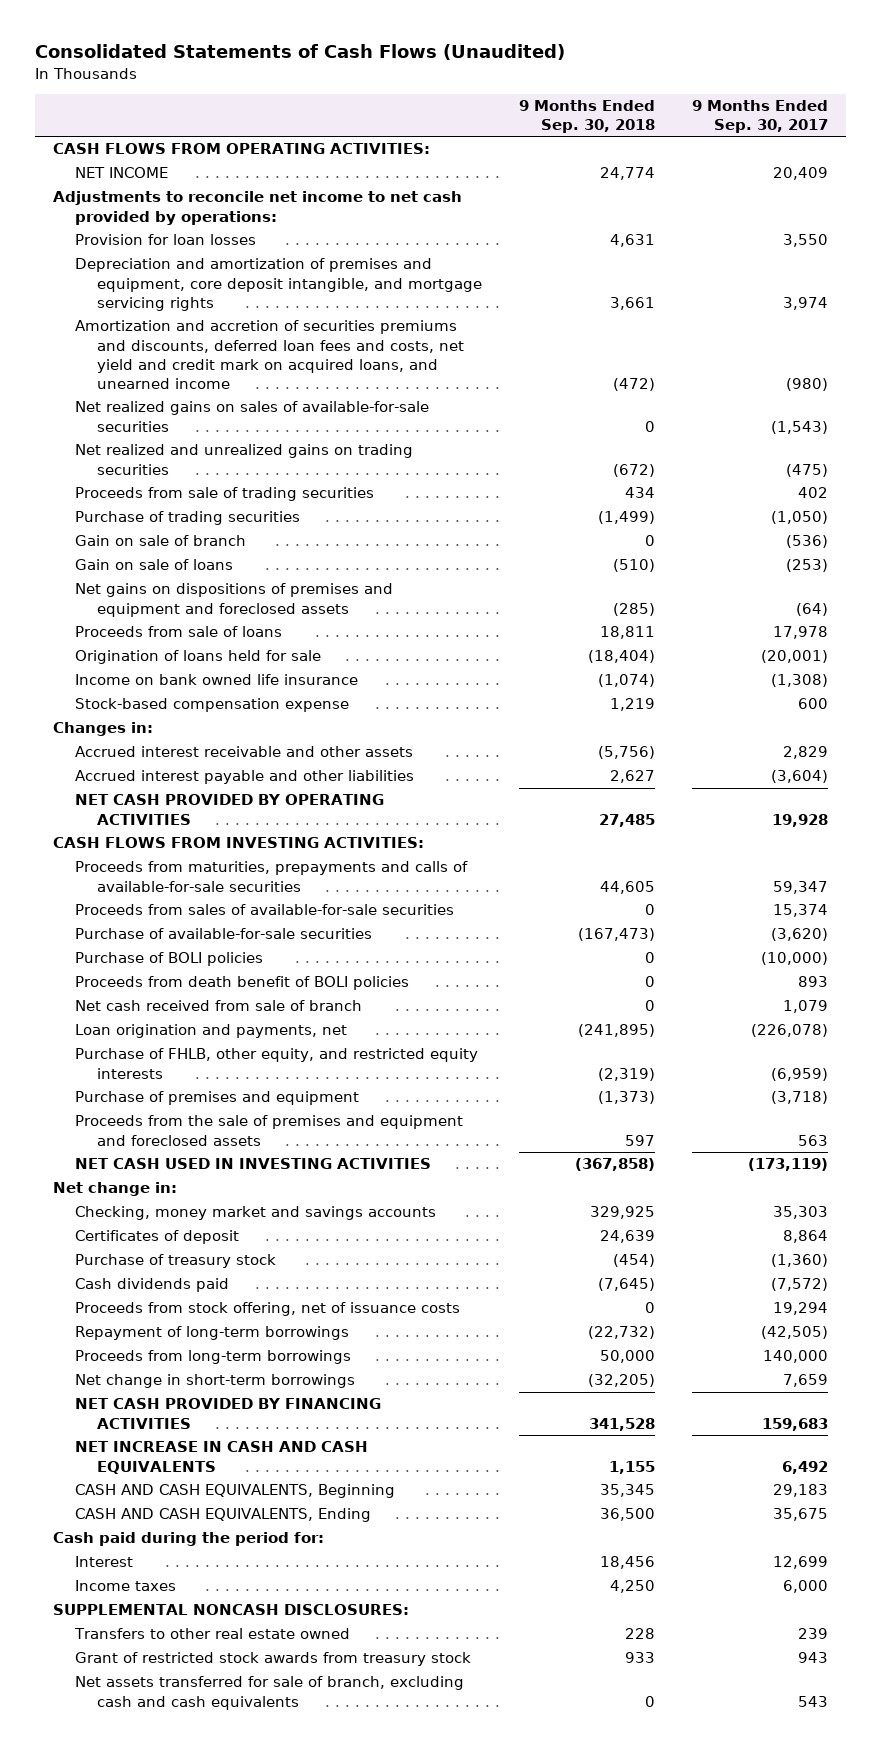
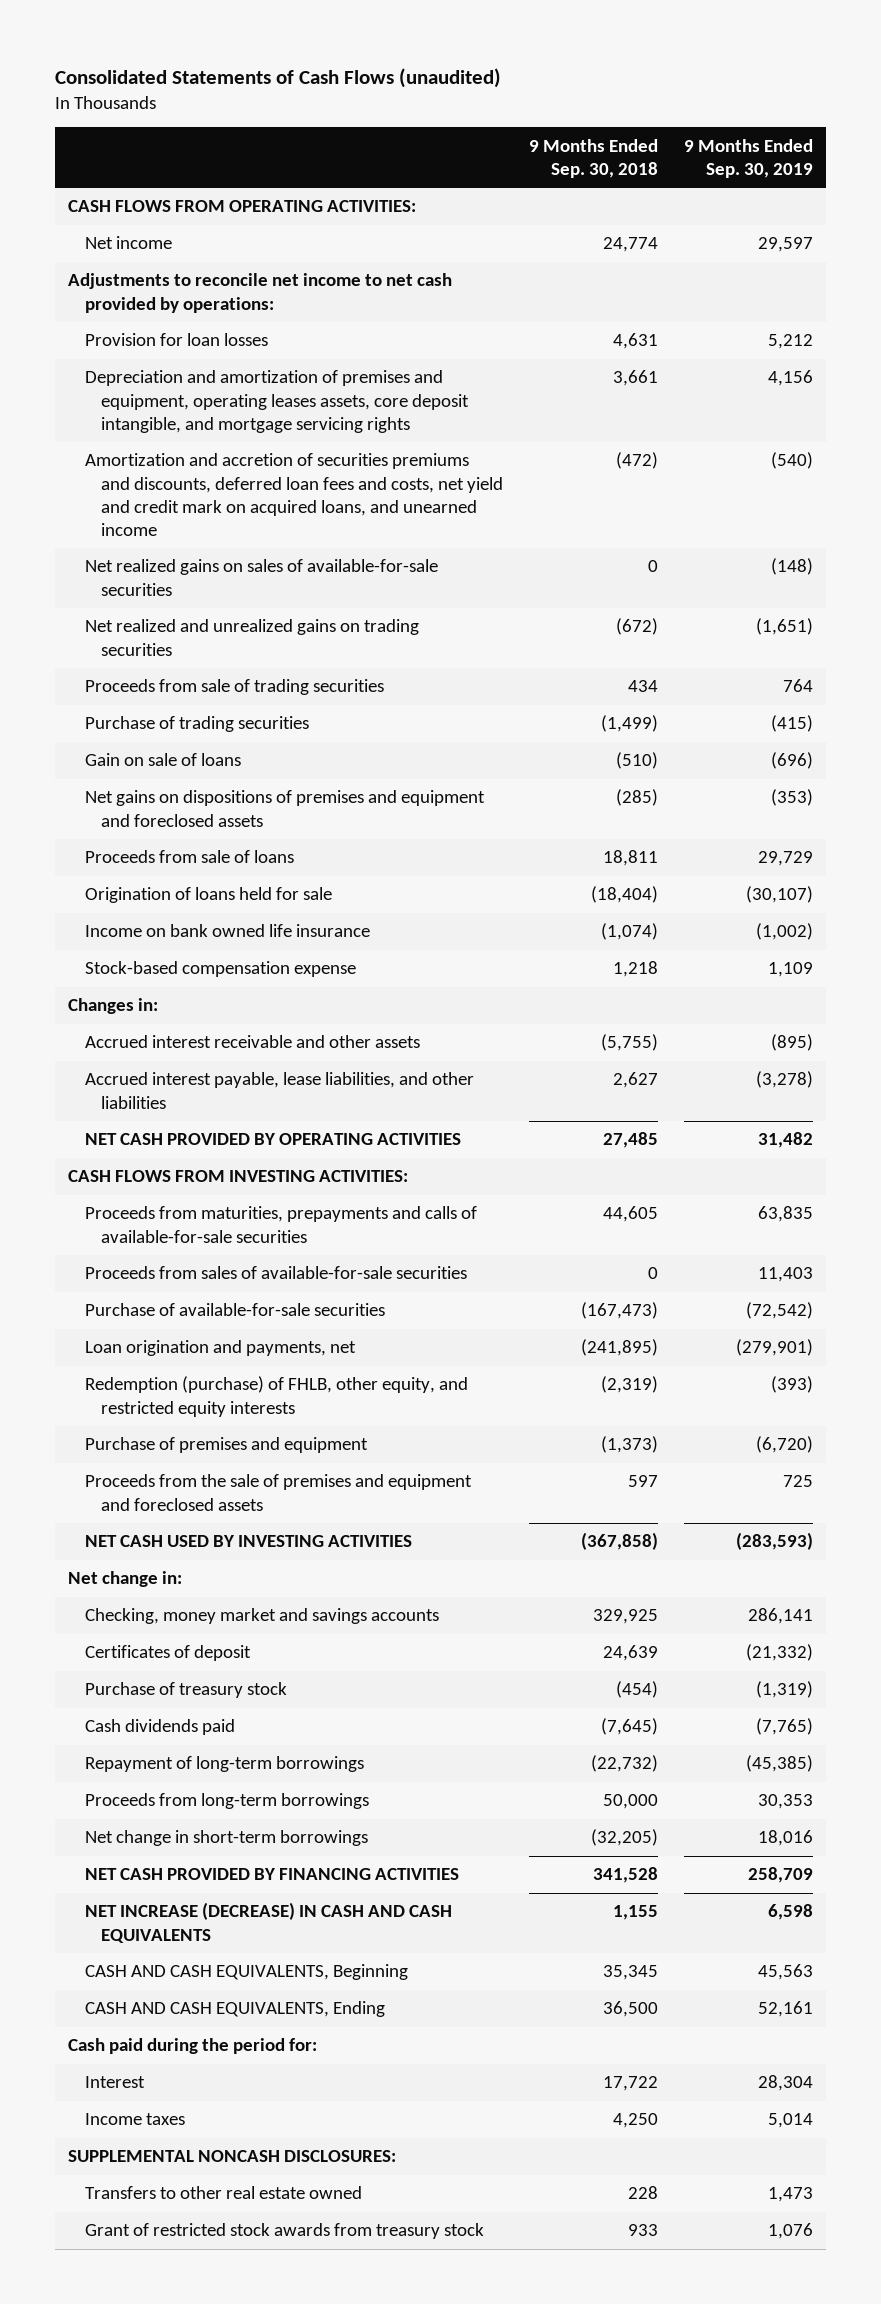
- Consolidated Statements of Cash Flows (Unaudited)
+ Consolidated Statements of Cash Flows (unaudited)
- | 9 Months Ended Sep. 30, 2018 | 9 Months Ended Sep. 30, 2017
+ | 9 Months Ended Sep. 30, 2018 | 9 Months Ended Sep. 30, 2019
- NET INCOME | 24,774 | 20,409
+ Net income | 24,774 | 29,597
- Depreciation and amortization of premises and equipment, core deposit intangible, and mortgage servicing rights | 3,661 | 3,974
+ Depreciation and amortization of premises and equipment, operating leases assets, core deposit intangible, and mortgage servicing rights | 3,661 | 4,156
- Gain on sale of branch | 0 | (536)
- Stock-based compensation expense | 1,219 | 600
+ Stock-based compensation expense | 1,218 | 1,109
- Accrued interest receivable and other assets | (5,756) | 2,829
- Accrued interest payable and other liabilities | 2,627 | (3,604)
+ Accrued interest receivable and other assets | (5,755) | (895)
+ Accrued interest payable, lease liabilities, and other liabilities | 2,627 | (3,278)
- Purchase of BOLI policies | 0 | (10,000)
- Proceeds from death benefit of BOLI policies | 0 | 893
- Net cash received from sale of branch | 0 | 1,079
- Purchase of FHLB, other equity, and restricted equity interests | (2,319) | (6,959)
+ Redemption (purchase) of FHLB, other equity, and restricted equity interests | (2,319) | (393)
- NET CASH USED IN INVESTING ACTIVITIES | (367,858) | (173,119)
+ NET CASH USED BY INVESTING ACTIVITIES | (367,858) | (283,593)
- Proceeds from stock offering, net of issuance costs | 0 | 19,294
- NET INCREASE IN CASH AND CASH EQUIVALENTS | 1,155 | 6,492
+ NET INCREASE (DECREASE) IN CASH AND CASH EQUIVALENTS | 1,155 | 6,598
- Interest | 18,456 | 12,699
+ Interest | 17,722 | 28,304
- Net assets transferred for sale of branch, excluding cash and cash equivalents | 0 | 543

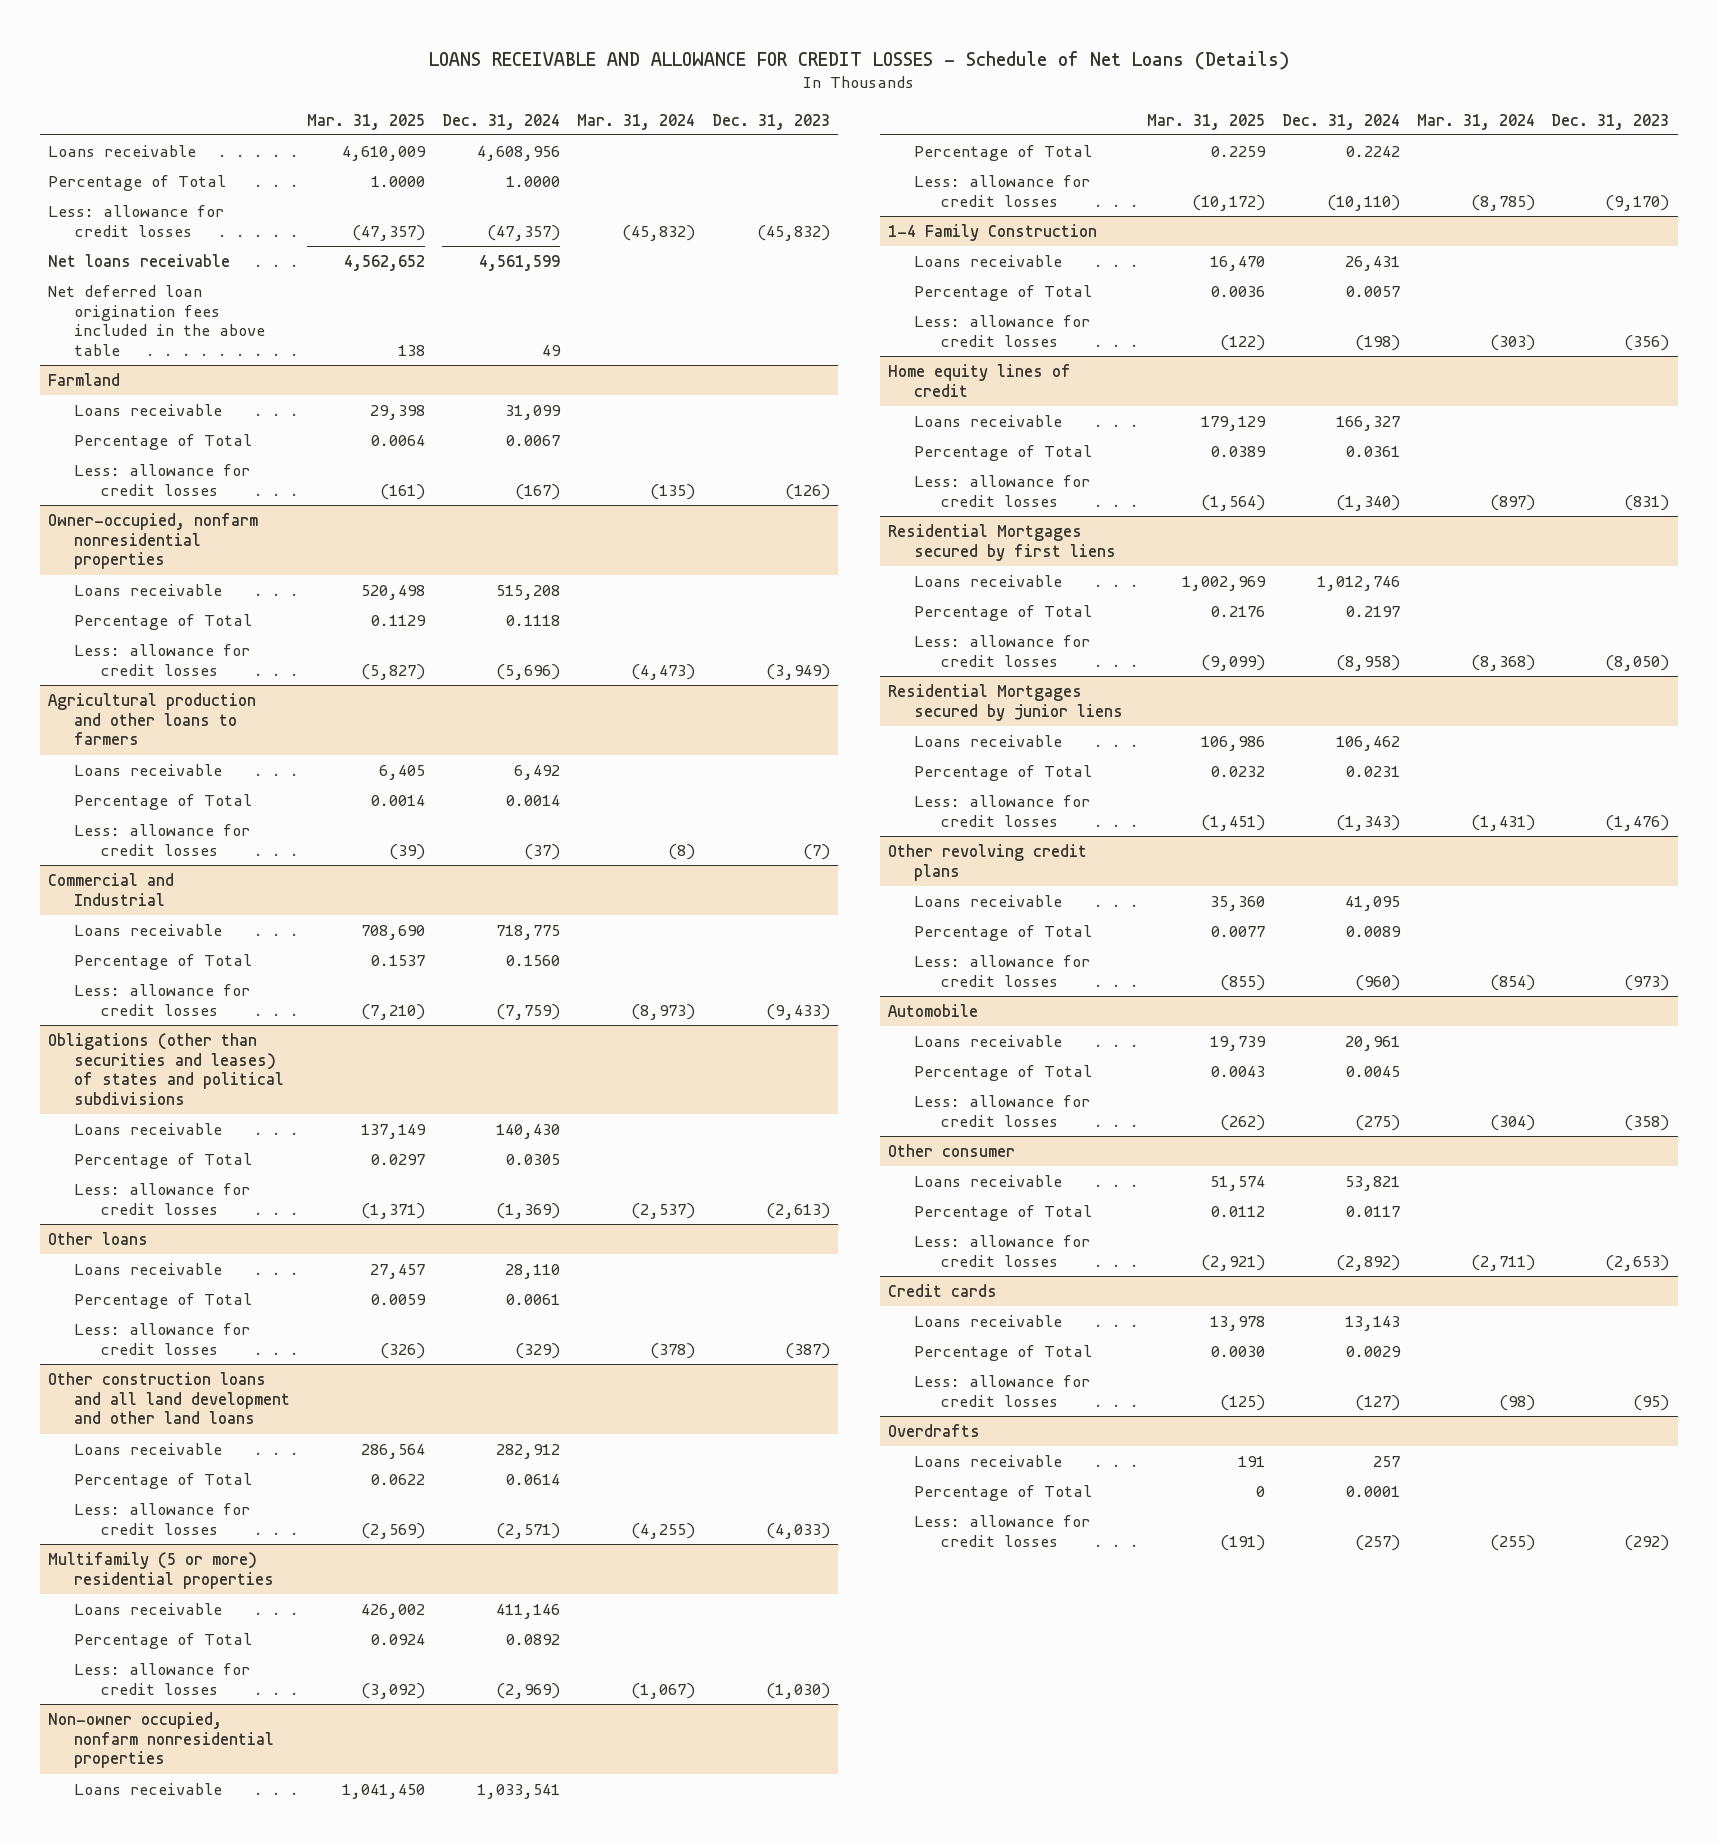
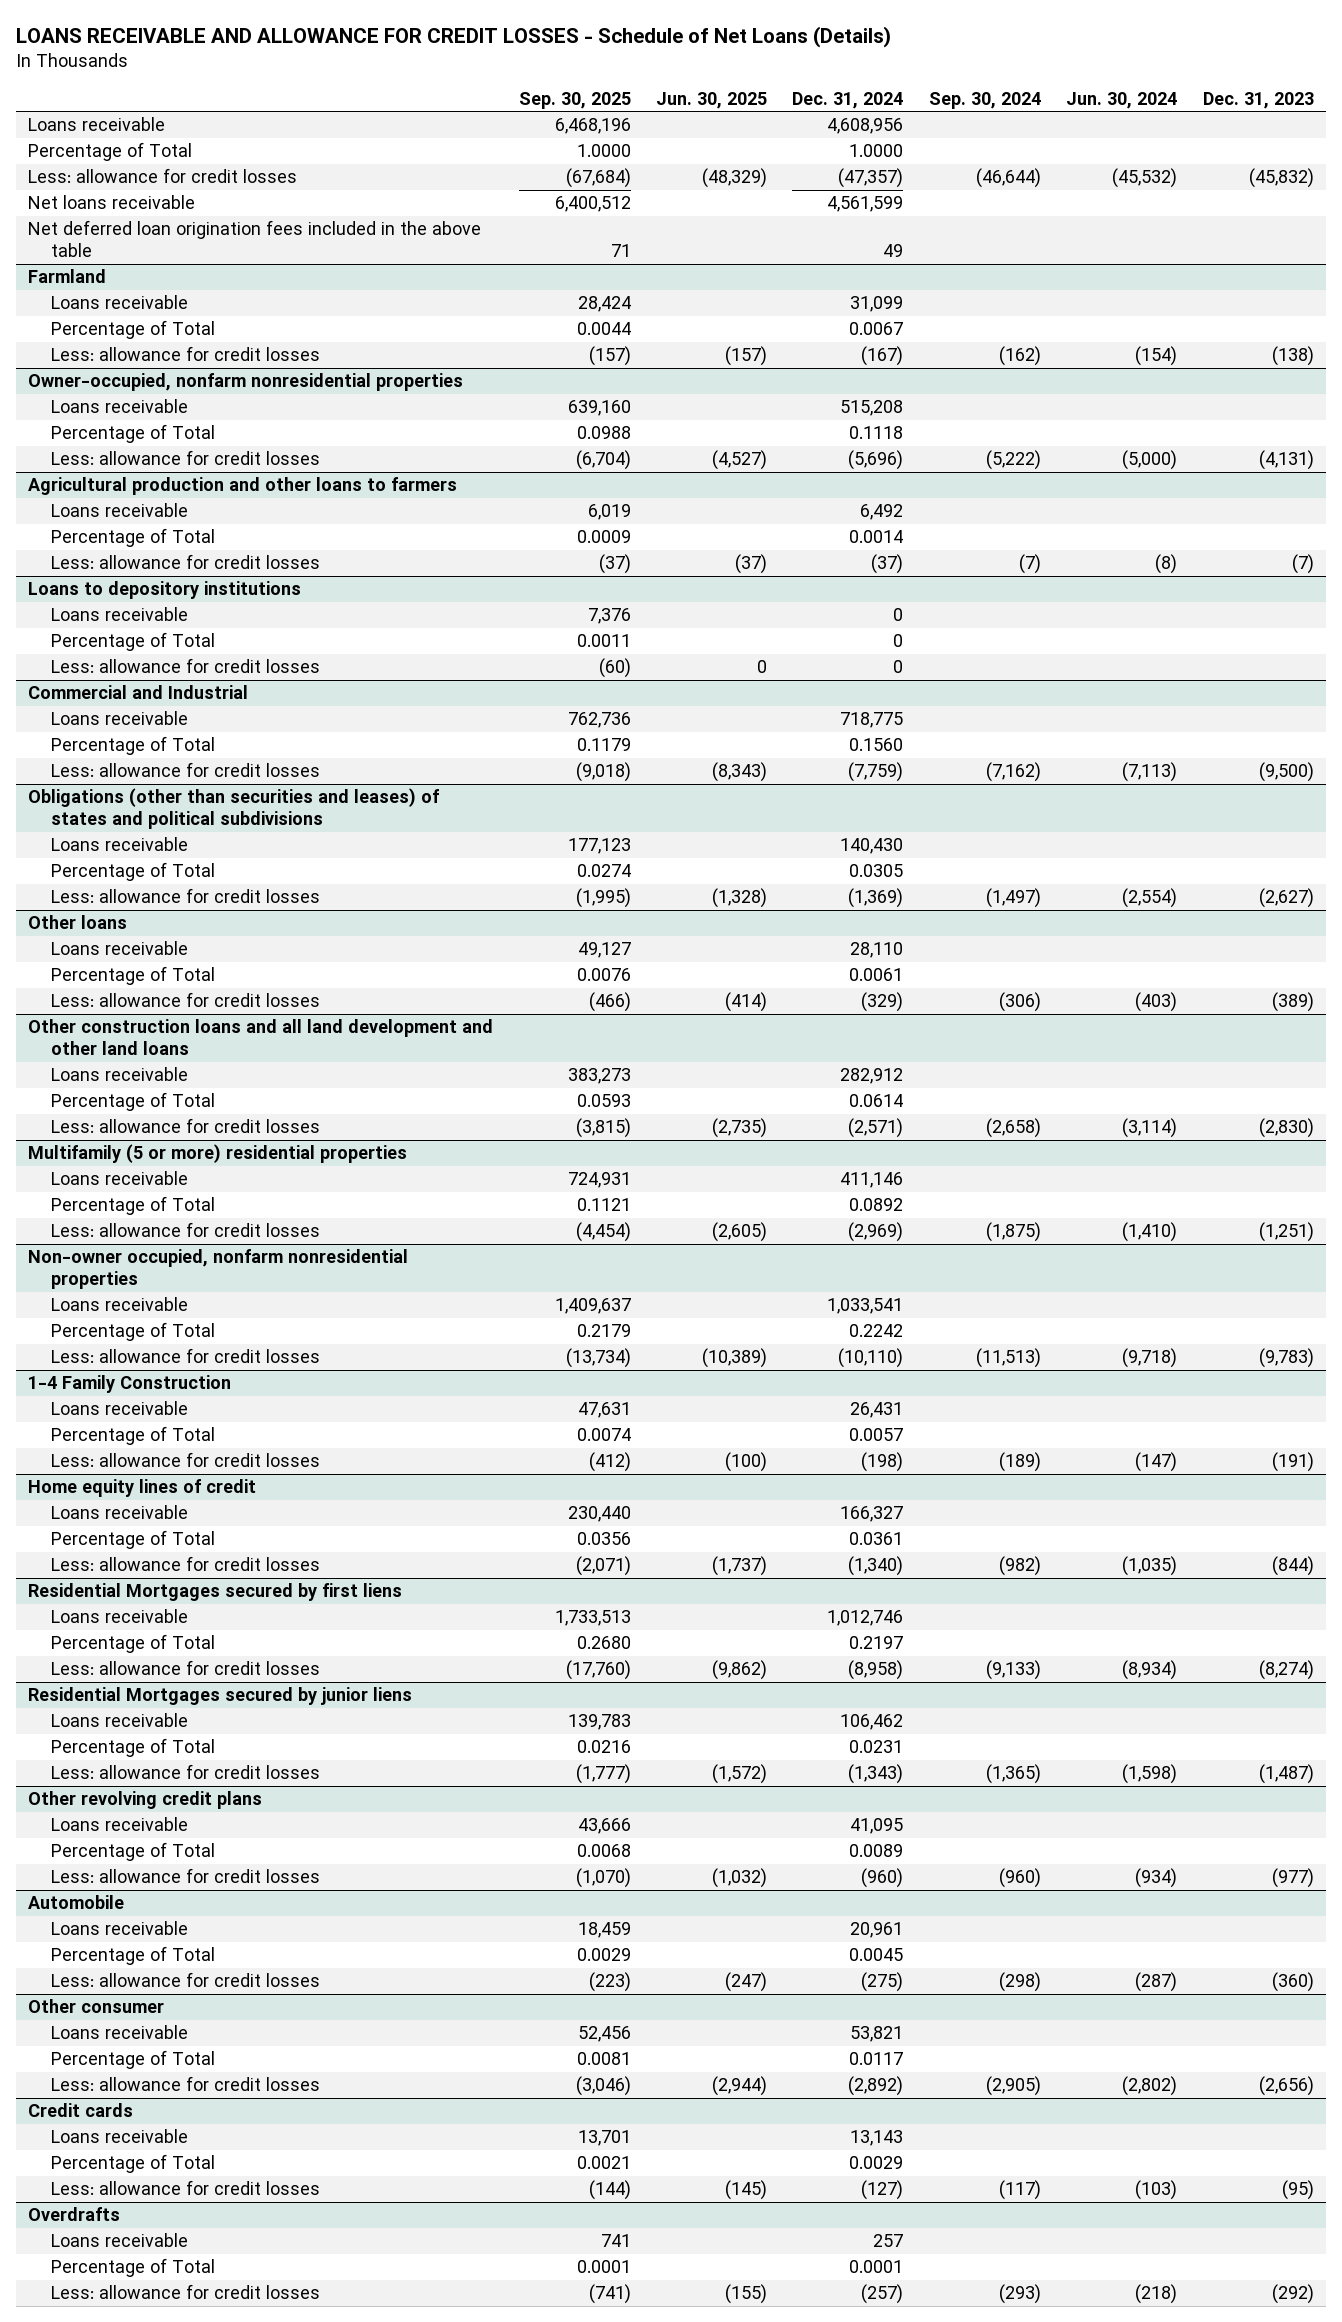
- | Mar. 31, 2025 | Dec. 31, 2024 | Mar. 31, 2024 | Dec. 31, 2023
+ | Sep. 30, 2025 | Jun. 30, 2025 | Dec. 31, 2024 | Sep. 30, 2024 | Jun. 30, 2024 | Dec. 31, 2023
@ Farmland
- Less: allowance for credit losses | (161) | (167) | (135) | (126)
+ Less: allowance for credit losses | (157) | (157) | (167) | (162) | (154) | (138)
@ Owner-occupied, nonfarm nonresidential properties
- Less: allowance for credit losses | (5,827) | (5,696) | (4,473) | (3,949)
+ Less: allowance for credit losses | (6,704) | (4,527) | (5,696) | (5,222) | (5,000) | (4,131)
+ Loans to depository institutions
+ Loans receivable | 7,376 | | 0 | | |
+ Percentage of Total | 0.0011 | | 0 | | |
+ Less: allowance for credit losses | (60) | 0 | 0 | | |
@ Commercial and Industrial
- Less: allowance for credit losses | (7,210) | (7,759) | (8,973) | (9,433)
+ Less: allowance for credit losses | (9,018) | (8,343) | (7,759) | (7,162) | (7,113) | (9,500)
@ Obligations (other than securities and leases) of states and political subdivisions
- Less: allowance for credit losses | (1,371) | (1,369) | (2,537) | (2,613)
+ Less: allowance for credit losses | (1,995) | (1,328) | (1,369) | (1,497) | (2,554) | (2,627)
@ Other loans
- Less: allowance for credit losses | (326) | (329) | (378) | (387)
+ Less: allowance for credit losses | (466) | (414) | (329) | (306) | (403) | (389)
@ Other construction loans and all land development and other land loans
- Less: allowance for credit losses | (2,569) | (2,571) | (4,255) | (4,033)
+ Less: allowance for credit losses | (3,815) | (2,735) | (2,571) | (2,658) | (3,114) | (2,830)
@ Multifamily (5 or more) residential properties
- Less: allowance for credit losses | (3,092) | (2,969) | (1,067) | (1,030)
+ Less: allowance for credit losses | (4,454) | (2,605) | (2,969) | (1,875) | (1,410) | (1,251)
@ Non-owner occupied, nonfarm nonresidential properties
- Less: allowance for credit losses | (10,172) | (10,110) | (8,785) | (9,170)
+ Less: allowance for credit losses | (13,734) | (10,389) | (10,110) | (11,513) | (9,718) | (9,783)
@ 1-4 Family Construction
- Less: allowance for credit losses | (122) | (198) | (303) | (356)
+ Less: allowance for credit losses | (412) | (100) | (198) | (189) | (147) | (191)
@ Home equity lines of credit
- Less: allowance for credit losses | (1,564) | (1,340) | (897) | (831)
+ Less: allowance for credit losses | (2,071) | (1,737) | (1,340) | (982) | (1,035) | (844)
@ Residential Mortgages secured by first liens
- Less: allowance for credit losses | (9,099) | (8,958) | (8,368) | (8,050)
+ Less: allowance for credit losses | (17,760) | (9,862) | (8,958) | (9,133) | (8,934) | (8,274)
@ Residential Mortgages secured by junior liens
- Less: allowance for credit losses | (1,451) | (1,343) | (1,431) | (1,476)
+ Less: allowance for credit losses | (1,777) | (1,572) | (1,343) | (1,365) | (1,598) | (1,487)
@ Other revolving credit plans
- Less: allowance for credit losses | (855) | (960) | (854) | (973)
+ Less: allowance for credit losses | (1,070) | (1,032) | (960) | (960) | (934) | (977)
@ Automobile
- Less: allowance for credit losses | (262) | (275) | (304) | (358)
+ Less: allowance for credit losses | (223) | (247) | (275) | (298) | (287) | (360)
@ Other consumer
- Less: allowance for credit losses | (2,921) | (2,892) | (2,711) | (2,653)
+ Less: allowance for credit losses | (3,046) | (2,944) | (2,892) | (2,905) | (2,802) | (2,656)

